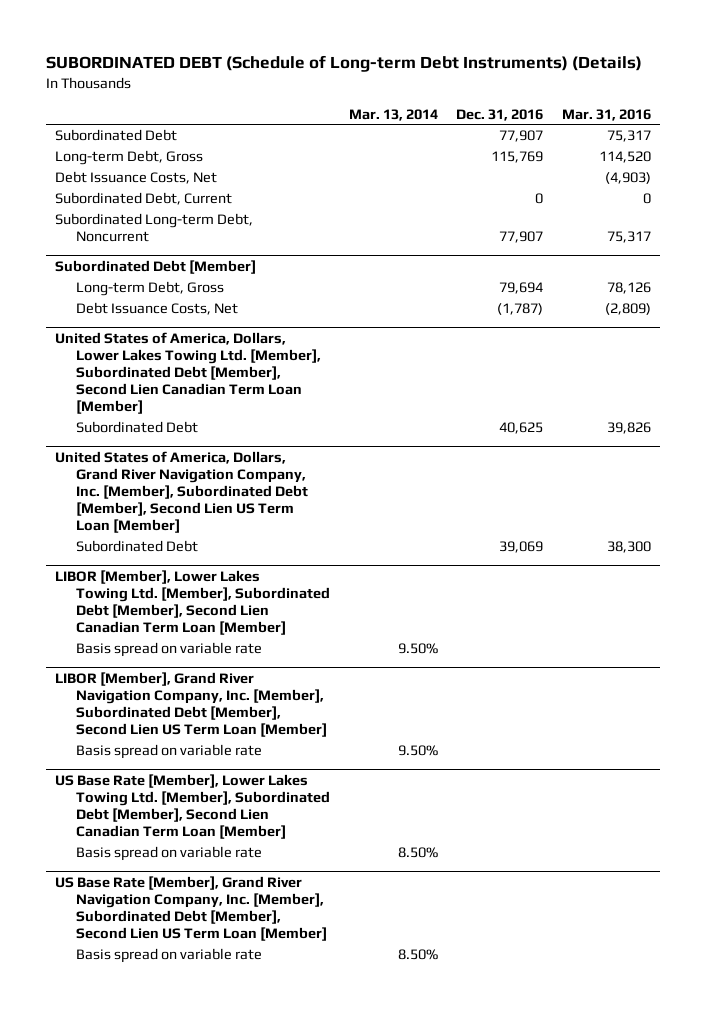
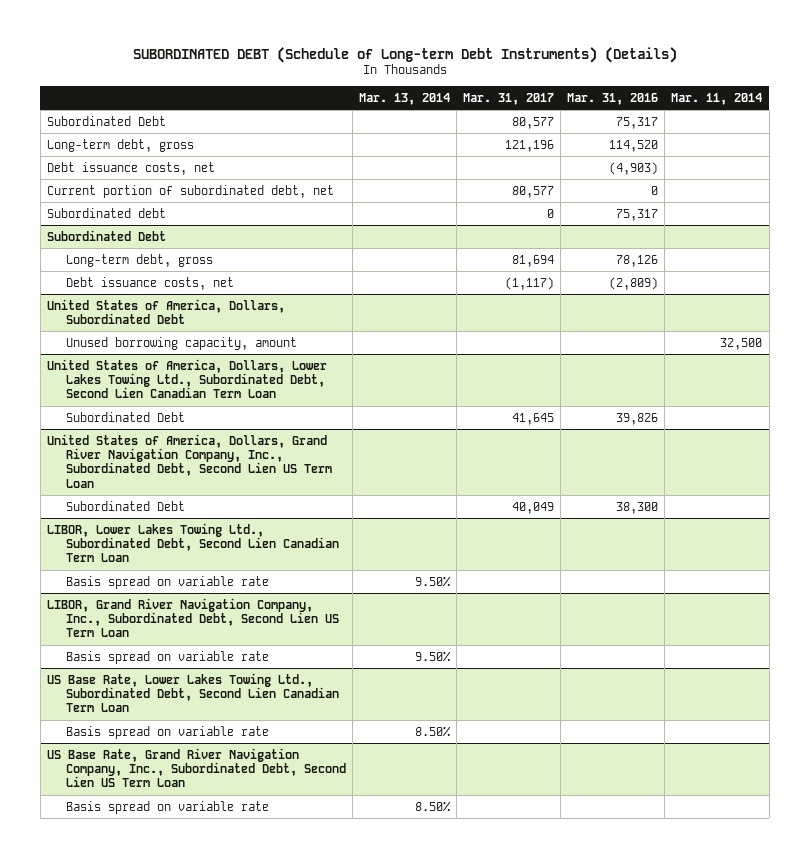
- | Mar. 13, 2014 | Dec. 31, 2016 | Mar. 31, 2016
+ | Mar. 13, 2014 | Mar. 31, 2017 | Mar. 31, 2016 | Mar. 11, 2014
- Long-term Debt, Gross | | 115,769 | 114,520
- Debt Issuance Costs, Net | | | (4,903)
- Subordinated Debt, Current | | 0 | 0
- Subordinated Long-term Debt, Noncurrent | | 77,907 | 75,317
- Subordinated Debt [Member]
- Long-term Debt, Gross | | 79,694 | 78,126
- Debt Issuance Costs, Net | | (1,787) | (2,809)
- United States of America, Dollars, Lower Lakes Towing Ltd. [Member], Subordinated Debt [Member], Second Lien Canadian Term Loan [Member]
+ Long-term debt, gross | | 121,196 | 114,520 |
+ Debt issuance costs, net | | | (4,903) |
+ Current portion of subordinated debt, net | | 80,577 | 0 |
+ Subordinated debt | | 0 | 75,317 |
+ Subordinated Debt
+ Long-term debt, gross | | 81,694 | 78,126 |
+ Debt issuance costs, net | | (1,117) | (2,809) |
+ United States of America, Dollars, Subordinated Debt
+ Unused borrowing capacity, amount | | | | 32,500
+ United States of America, Dollars, Lower Lakes Towing Ltd., Subordinated Debt, Second Lien Canadian Term Loan
- United States of America, Dollars, Grand River Navigation Company, Inc. [Member], Subordinated Debt [Member], Second Lien US Term Loan [Member]
+ United States of America, Dollars, Grand River Navigation Company, Inc., Subordinated Debt, Second Lien US Term Loan
- LIBOR [Member], Lower Lakes Towing Ltd. [Member], Subordinated Debt [Member], Second Lien Canadian Term Loan [Member]
+ LIBOR, Lower Lakes Towing Ltd., Subordinated Debt, Second Lien Canadian Term Loan
- LIBOR [Member], Grand River Navigation Company, Inc. [Member], Subordinated Debt [Member], Second Lien US Term Loan [Member]
+ LIBOR, Grand River Navigation Company, Inc., Subordinated Debt, Second Lien US Term Loan
- US Base Rate [Member], Lower Lakes Towing Ltd. [Member], Subordinated Debt [Member], Second Lien Canadian Term Loan [Member]
+ US Base Rate, Lower Lakes Towing Ltd., Subordinated Debt, Second Lien Canadian Term Loan
- US Base Rate [Member], Grand River Navigation Company, Inc. [Member], Subordinated Debt [Member], Second Lien US Term Loan [Member]
+ US Base Rate, Grand River Navigation Company, Inc., Subordinated Debt, Second Lien US Term Loan

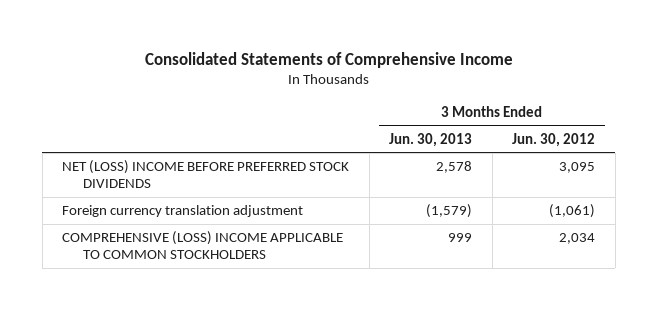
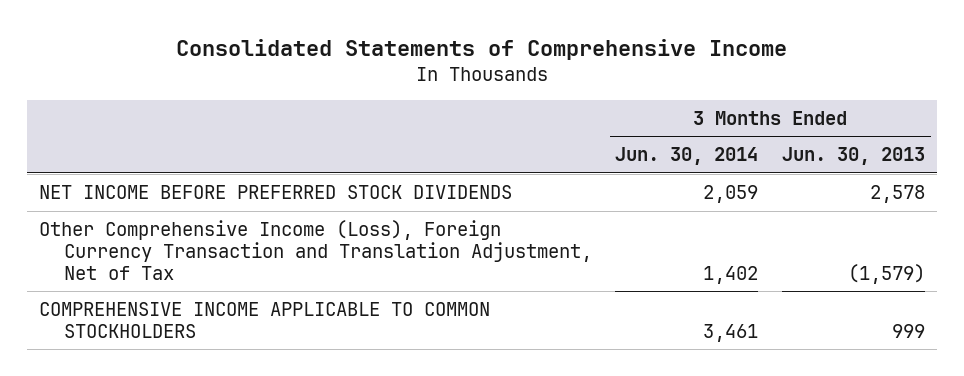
- | 3 Months Ended Jun. 30, 2013 | 3 Months Ended Jun. 30, 2012
+ | 3 Months Ended Jun. 30, 2014 | 3 Months Ended Jun. 30, 2013
- NET (LOSS) INCOME BEFORE PREFERRED STOCK DIVIDENDS | 2,578 | 3,095
- Foreign currency translation adjustment | (1,579) | (1,061)
- COMPREHENSIVE (LOSS) INCOME APPLICABLE TO COMMON STOCKHOLDERS | 999 | 2,034
+ NET INCOME BEFORE PREFERRED STOCK DIVIDENDS | 2,059 | 2,578
+ Other Comprehensive Income (Loss), Foreign Currency Transaction and Translation Adjustment, Net of Tax | 1,402 | (1,579)
+ COMPREHENSIVE INCOME APPLICABLE TO COMMON STOCKHOLDERS | 3,461 | 999

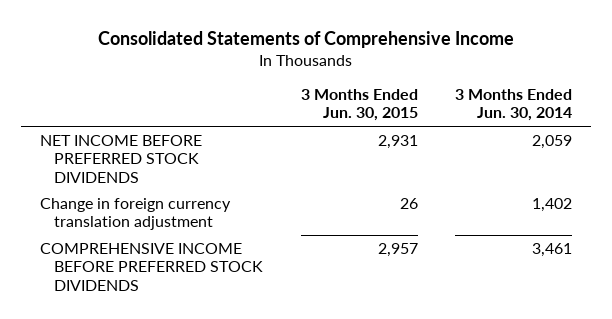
- | 3 Months Ended Jun. 30, 2014 | 3 Months Ended Jun. 30, 2013
+ | 3 Months Ended Jun. 30, 2015 | 3 Months Ended Jun. 30, 2014
- Other Comprehensive Income (Loss), Foreign Currency Transaction and Translation Adjustment, Net of Tax | 1,402 | (1,579)
- COMPREHENSIVE INCOME APPLICABLE TO COMMON STOCKHOLDERS | 3,461 | 999
+ Change in foreign currency translation adjustment | 26 | 1,402
+ COMPREHENSIVE INCOME BEFORE PREFERRED STOCK DIVIDENDS | 2,957 | 3,461

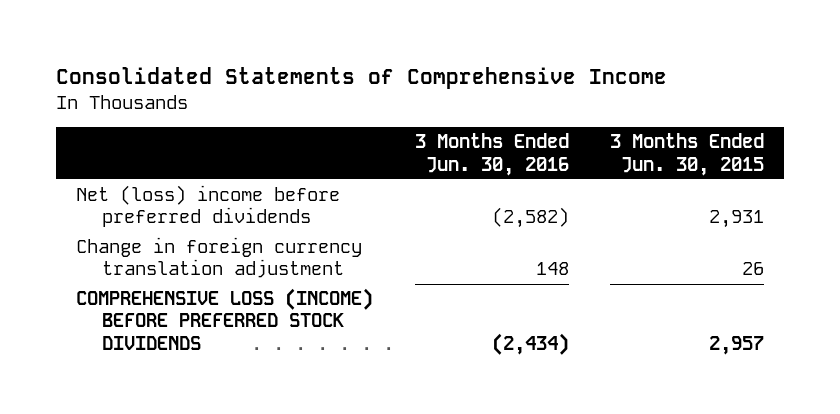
- | 3 Months Ended Jun. 30, 2015 | 3 Months Ended Jun. 30, 2014
+ | 3 Months Ended Jun. 30, 2016 | 3 Months Ended Jun. 30, 2015
- NET INCOME BEFORE PREFERRED STOCK DIVIDENDS | 2,931 | 2,059
+ Net (loss) income before preferred dividends | (2,582) | 2,931
- COMPREHENSIVE INCOME BEFORE PREFERRED STOCK DIVIDENDS | 2,957 | 3,461
+ COMPREHENSIVE LOSS (INCOME) BEFORE PREFERRED STOCK DIVIDENDS | (2,434) | 2,957

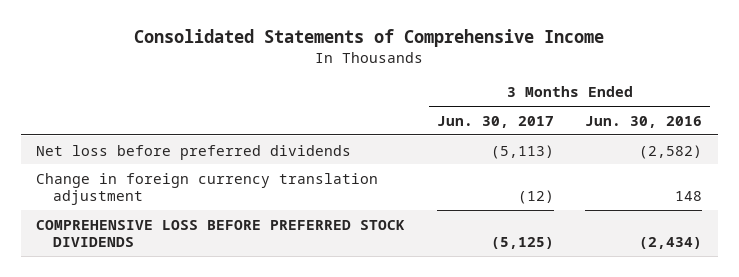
- | 3 Months Ended Jun. 30, 2016 | 3 Months Ended Jun. 30, 2015
+ | 3 Months Ended Jun. 30, 2017 | 3 Months Ended Jun. 30, 2016
- Net (loss) income before preferred dividends | (2,582) | 2,931
+ Net loss before preferred dividends | (5,113) | (2,582)
- COMPREHENSIVE LOSS (INCOME) BEFORE PREFERRED STOCK DIVIDENDS | (2,434) | 2,957
+ COMPREHENSIVE LOSS BEFORE PREFERRED STOCK DIVIDENDS | (5,125) | (2,434)

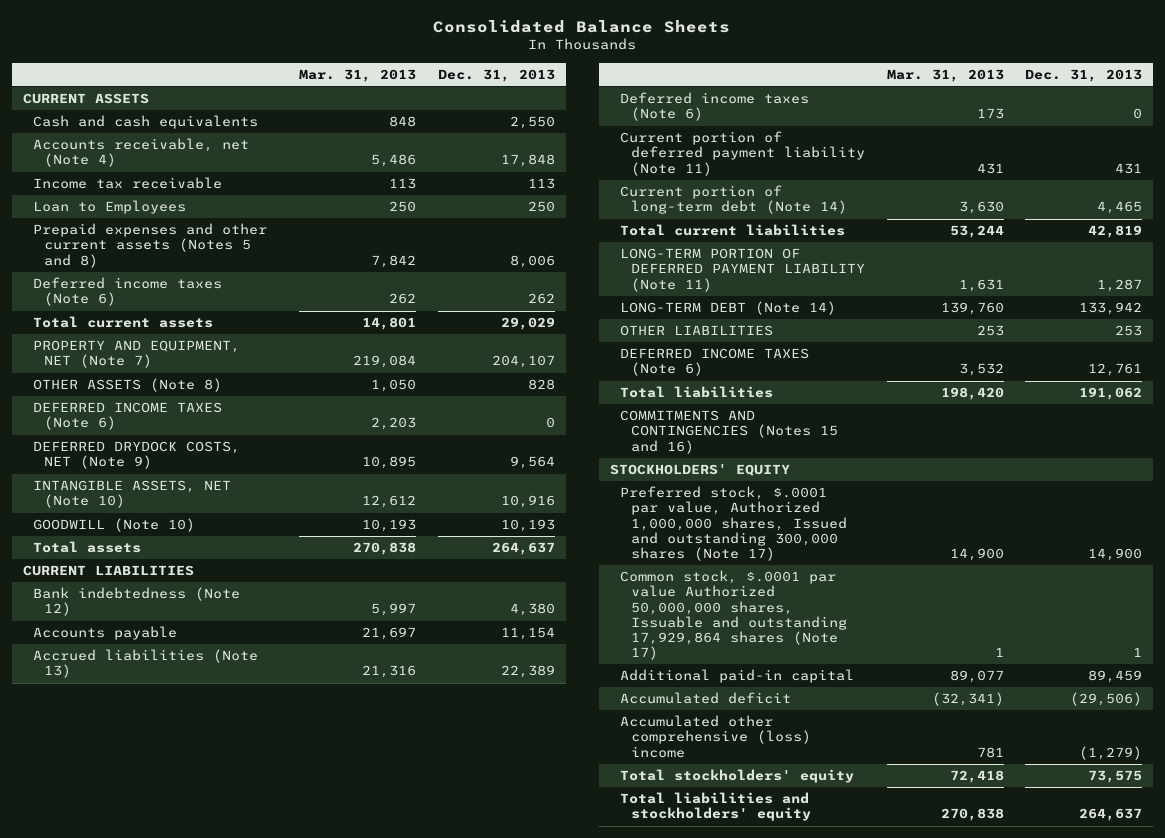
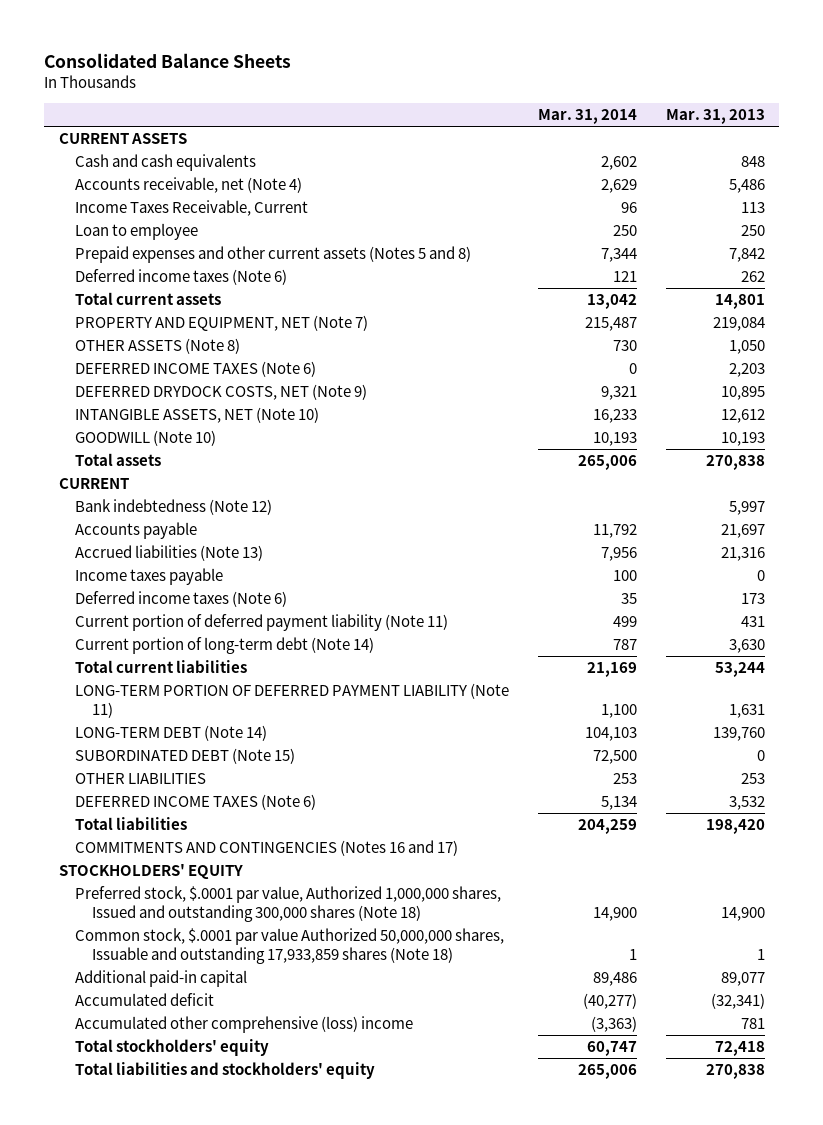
- | Mar. 31, 2013 | Dec. 31, 2013
+ | Mar. 31, 2014 | Mar. 31, 2013
- Income tax receivable | 113 | 113
- Loan to Employees | 250 | 250
+ Income Taxes Receivable, Current | 96 | 113
+ Loan to employee | 250 | 250
- CURRENT LIABILITIES
+ CURRENT
+ Income taxes payable | 100 | 0
+ SUBORDINATED DEBT (Note 15) | 72,500 | 0
- COMMITMENTS AND CONTINGENCIES (Notes 15 and 16)
+ COMMITMENTS AND CONTINGENCIES (Notes 16 and 17)
- Preferred stock, $.0001 par value, Authorized 1,000,000 shares, Issued and outstanding 300,000 shares (Note 17) | 14,900 | 14,900
- Common stock, $.0001 par value Authorized 50,000,000 shares, Issuable and outstanding 17,929,864 shares (Note 17) | 1 | 1
+ Preferred stock, $.0001 par value, Authorized 1,000,000 shares, Issued and outstanding 300,000 shares (Note 18) | 14,900 | 14,900
+ Common stock, $.0001 par value Authorized 50,000,000 shares, Issuable and outstanding 17,933,859 shares (Note 18) | 1 | 1

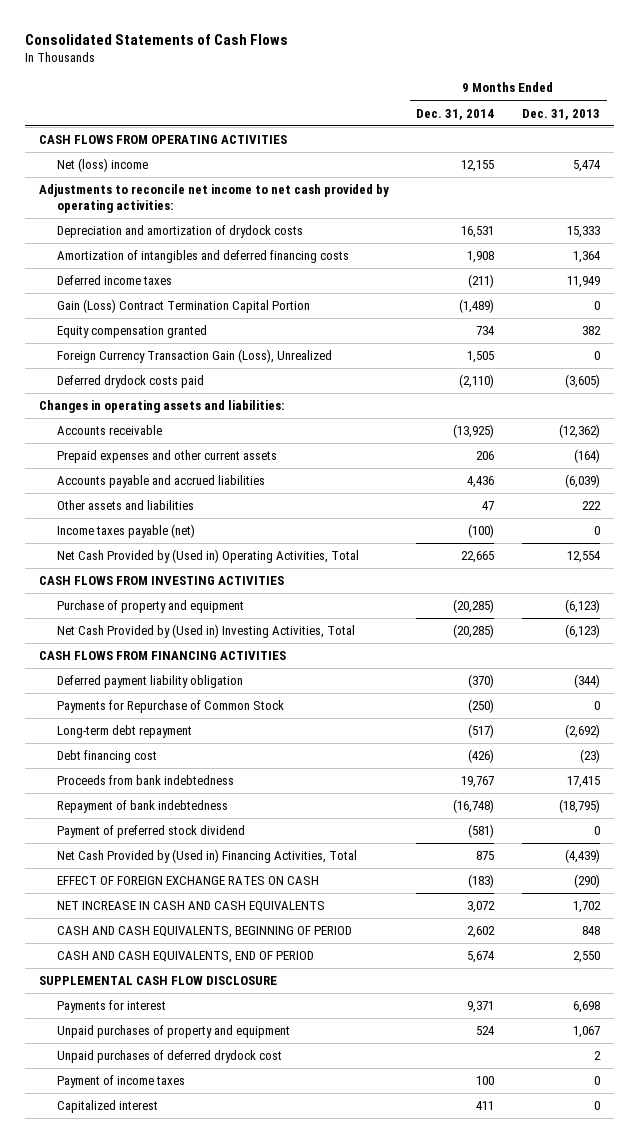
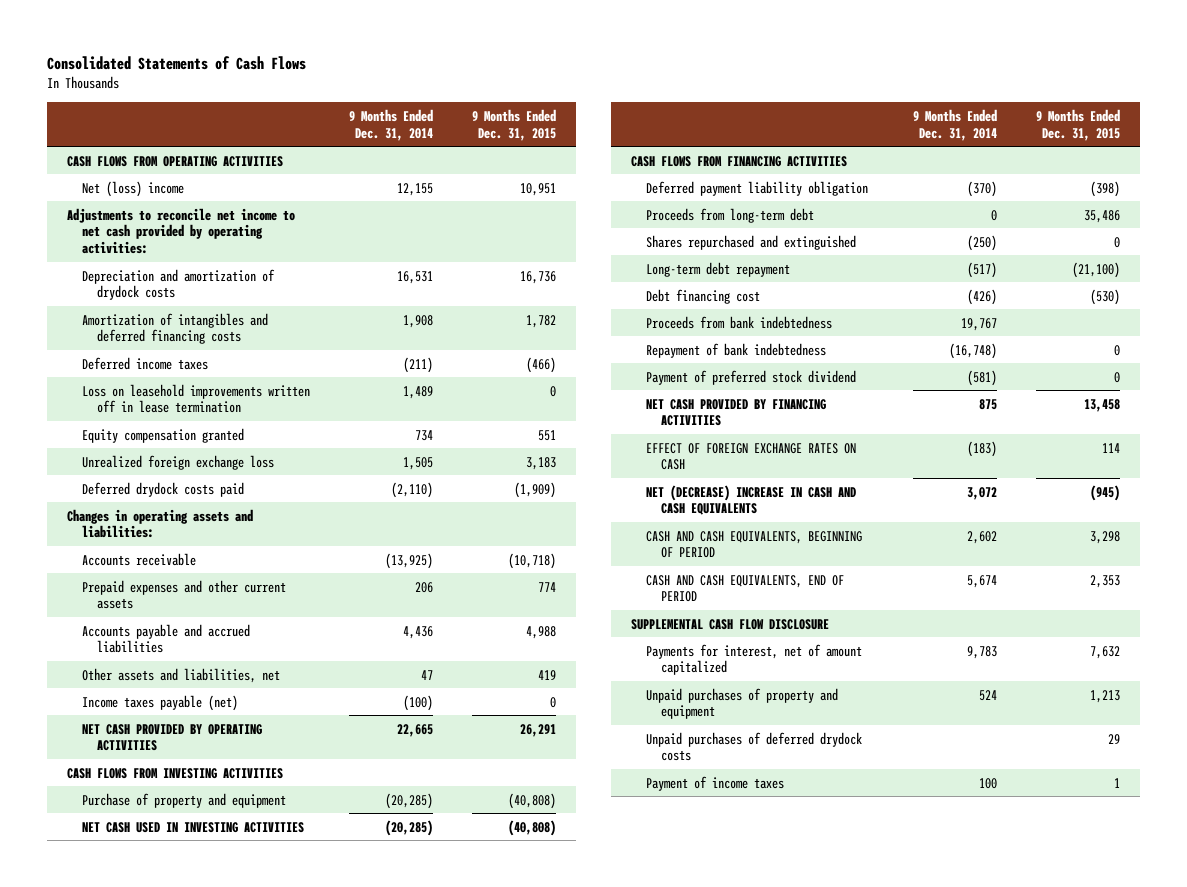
- | 9 Months Ended Dec. 31, 2014 | 9 Months Ended Dec. 31, 2013
+ | 9 Months Ended Dec. 31, 2014 | 9 Months Ended Dec. 31, 2015
- Gain (Loss) Contract Termination Capital Portion | (1,489) | 0
+ Loss on leasehold improvements written off in lease termination | 1,489 | 0
- Foreign Currency Transaction Gain (Loss), Unrealized | 1,505 | 0
+ Unrealized foreign exchange loss | 1,505 | 3,183
- Other assets and liabilities | 47 | 222
+ Other assets and liabilities, net | 47 | 419
- Net Cash Provided by (Used in) Operating Activities, Total | 22,665 | 12,554
+ NET CASH PROVIDED BY OPERATING ACTIVITIES | 22,665 | 26,291
- Net Cash Provided by (Used in) Investing Activities, Total | (20,285) | (6,123)
+ NET CASH USED IN INVESTING ACTIVITIES | (20,285) | (40,808)
- Payments for Repurchase of Common Stock | (250) | 0
+ Proceeds from long-term debt | 0 | 35,486
+ Shares repurchased and extinguished | (250) | 0
- Net Cash Provided by (Used in) Financing Activities, Total | 875 | (4,439)
+ NET CASH PROVIDED BY FINANCING ACTIVITIES | 875 | 13,458
- NET INCREASE IN CASH AND CASH EQUIVALENTS | 3,072 | 1,702
+ NET (DECREASE) INCREASE IN CASH AND CASH EQUIVALENTS | 3,072 | (945)
- Payments for interest | 9,371 | 6,698
+ Payments for interest, net of amount capitalized | 9,783 | 7,632
- Unpaid purchases of deferred drydock cost | | 2
+ Unpaid purchases of deferred drydock costs | | 29
- Capitalized interest | 411 | 0

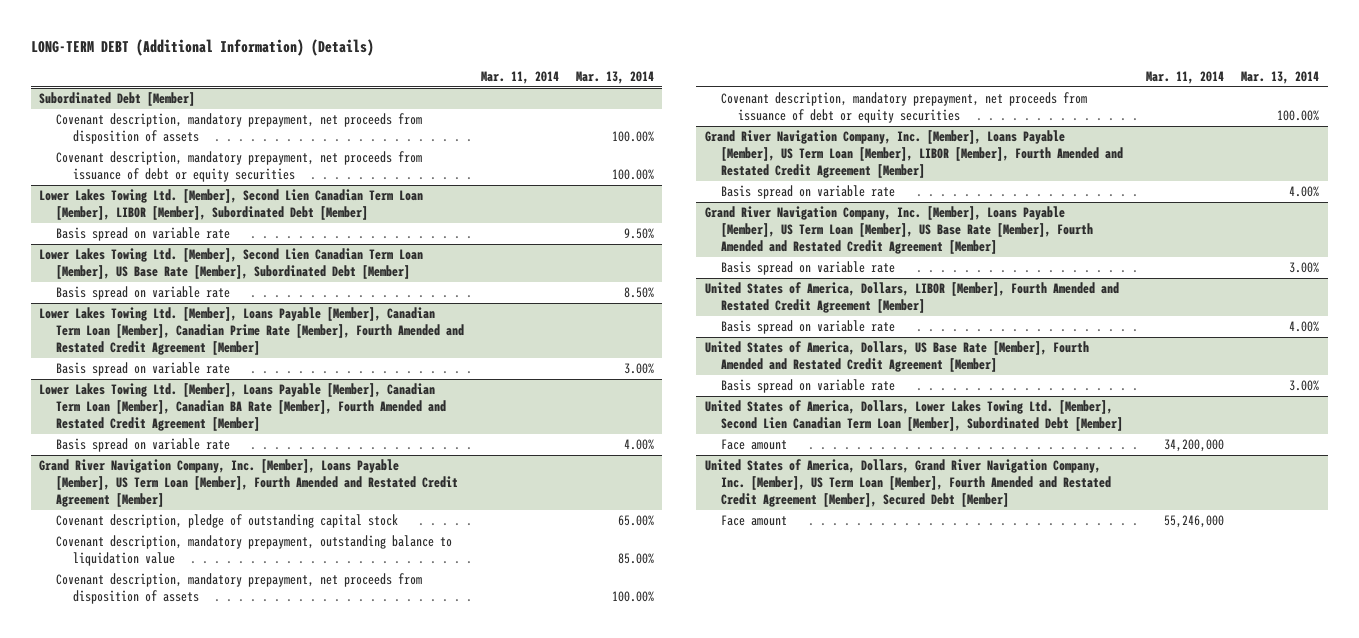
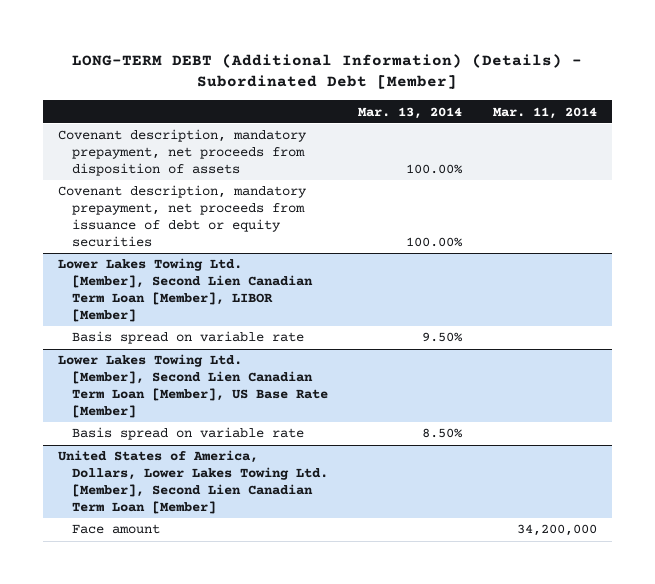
- LONG-TERM DEBT (Additional Information) (Details)
+ LONG-TERM DEBT (Additional Information) (Details) - Subordinated Debt [Member]
- | Mar. 11, 2014 | Mar. 13, 2014
+ | Mar. 13, 2014 | Mar. 11, 2014
- Subordinated Debt [Member]
- Lower Lakes Towing Ltd. [Member], Second Lien Canadian Term Loan [Member], LIBOR [Member], Subordinated Debt [Member]
+ Lower Lakes Towing Ltd. [Member], Second Lien Canadian Term Loan [Member], LIBOR [Member]
- Lower Lakes Towing Ltd. [Member], Second Lien Canadian Term Loan [Member], US Base Rate [Member], Subordinated Debt [Member]
+ Lower Lakes Towing Ltd. [Member], Second Lien Canadian Term Loan [Member], US Base Rate [Member]
- Lower Lakes Towing Ltd. [Member], Loans Payable [Member], Canadian Term Loan [Member], Canadian Prime Rate [Member], Fourth Amended and Restated Credit Agreement [Member]
- Basis spread on variable rate | | 3.00%
- Lower Lakes Towing Ltd. [Member], Loans Payable [Member], Canadian Term Loan [Member], Canadian BA Rate [Member], Fourth Amended and Restated Credit Agreement [Member]
- Basis spread on variable rate | | 4.00%
- Grand River Navigation Company, Inc. [Member], Loans Payable [Member], US Term Loan [Member], Fourth Amended and Restated Credit Agreement [Member]
- Covenant description, pledge of outstanding capital stock | | 65.00%
- Covenant description, mandatory prepayment, outstanding balance to liquidation value | | 85.00%
- Covenant description, mandatory prepayment, net proceeds from disposition of assets | | 100.00%
- Covenant description, mandatory prepayment, net proceeds from issuance of debt or equity securities | | 100.00%
- Grand River Navigation Company, Inc. [Member], Loans Payable [Member], US Term Loan [Member], LIBOR [Member], Fourth Amended and Restated Credit Agreement [Member]
- Basis spread on variable rate | | 4.00%
- Grand River Navigation Company, Inc. [Member], Loans Payable [Member], US Term Loan [Member], US Base Rate [Member], Fourth Amended and Restated Credit Agreement [Member]
- Basis spread on variable rate | | 3.00%
- United States of America, Dollars, LIBOR [Member], Fourth Amended and Restated Credit Agreement [Member]
- Basis spread on variable rate | | 4.00%
- United States of America, Dollars, US Base Rate [Member], Fourth Amended and Restated Credit Agreement [Member]
- Basis spread on variable rate | | 3.00%
- United States of America, Dollars, Lower Lakes Towing Ltd. [Member], Second Lien Canadian Term Loan [Member], Subordinated Debt [Member]
+ United States of America, Dollars, Lower Lakes Towing Ltd. [Member], Second Lien Canadian Term Loan [Member]
- United States of America, Dollars, Grand River Navigation Company, Inc. [Member], US Term Loan [Member], Fourth Amended and Restated Credit Agreement [Member], Secured Debt [Member]
- Face amount | 55,246,000 |

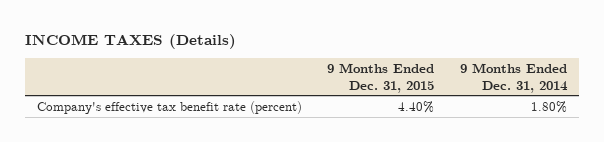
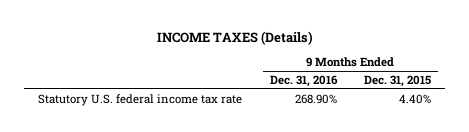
- | 9 Months Ended Dec. 31, 2015 | 9 Months Ended Dec. 31, 2014
+ | 9 Months Ended Dec. 31, 2016 | 9 Months Ended Dec. 31, 2015
- Company's effective tax benefit rate (percent) | 4.40% | 1.80%
+ Statutory U.S. federal income tax rate | 268.90% | 4.40%

